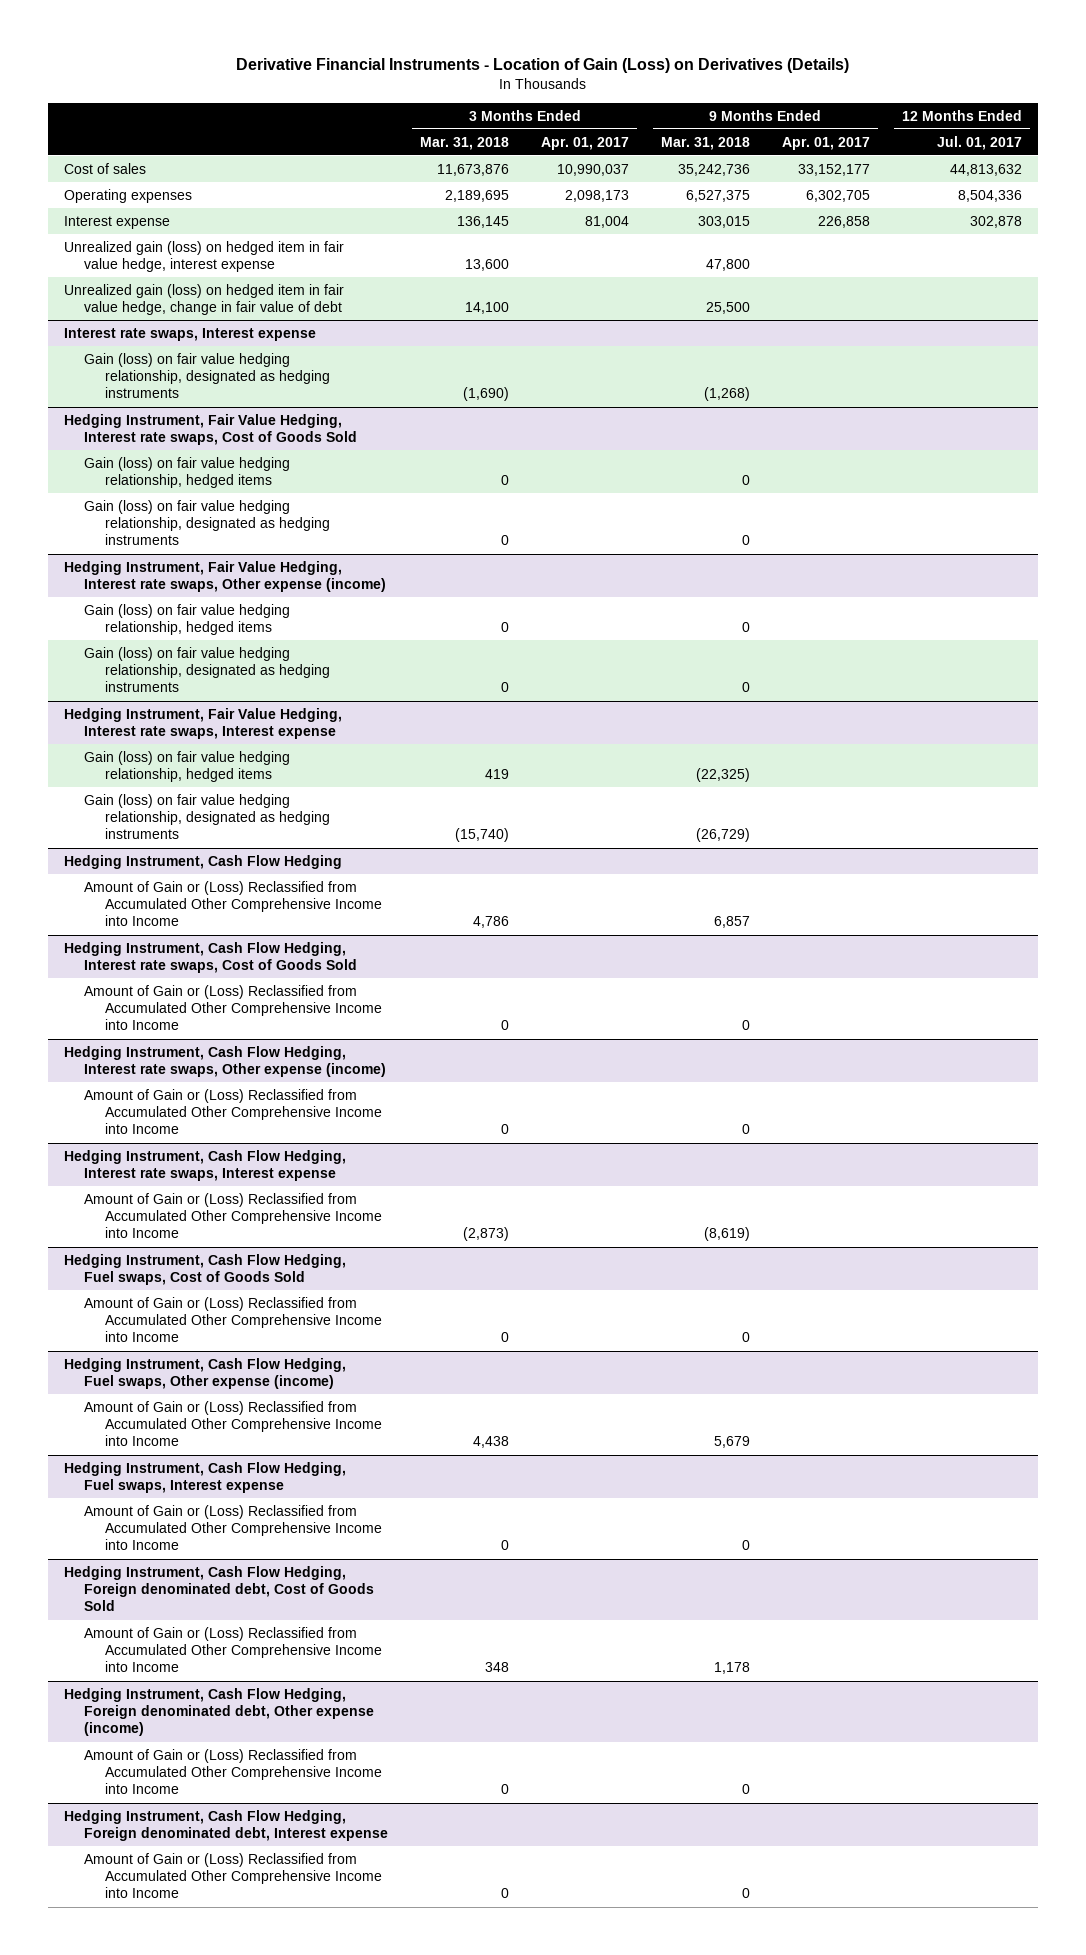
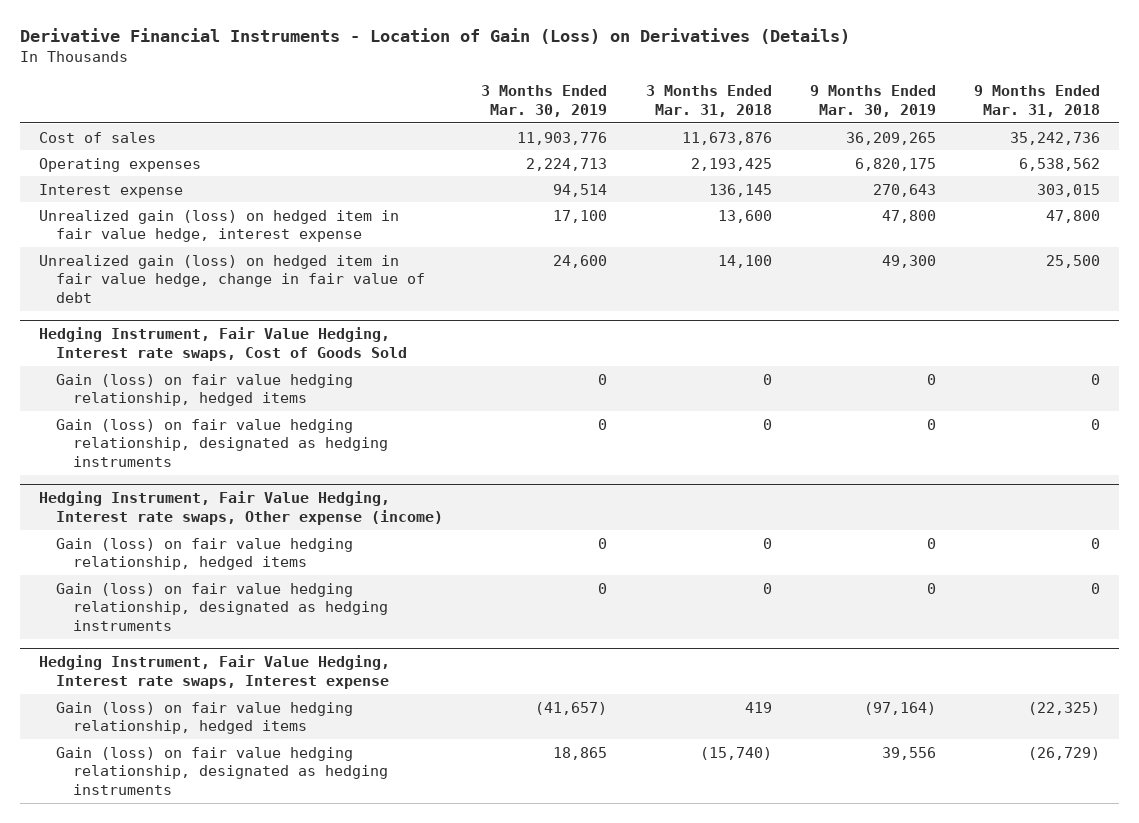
- | 3 Months Ended Mar. 31, 2018 | 3 Months Ended Apr. 01, 2017 | 9 Months Ended Mar. 31, 2018 | 9 Months Ended Apr. 01, 2017 | 12 Months Ended Jul. 01, 2017
+ | 3 Months Ended Mar. 30, 2019 | 3 Months Ended Mar. 31, 2018 | 9 Months Ended Mar. 30, 2019 | 9 Months Ended Mar. 31, 2018
- Operating expenses | 2,189,695 | 2,098,173 | 6,527,375 | 6,302,705 | 8,504,336
+ Operating expenses | 2,224,713 | 2,193,425 | 6,820,175 | 6,538,562
- Interest rate swaps, Interest expense
- Gain (loss) on fair value hedging relationship, designated as hedging instruments | (1,690) | | (1,268) | |
- Hedging Instrument, Cash Flow Hedging
- Amount of Gain or (Loss) Reclassified from Accumulated Other Comprehensive Income into Income | 4,786 | | 6,857 | |
- Hedging Instrument, Cash Flow Hedging, Interest rate swaps, Cost of Goods Sold
- Amount of Gain or (Loss) Reclassified from Accumulated Other Comprehensive Income into Income | 0 | | 0 | |
- Hedging Instrument, Cash Flow Hedging, Interest rate swaps, Other expense (income)
- Amount of Gain or (Loss) Reclassified from Accumulated Other Comprehensive Income into Income | 0 | | 0 | |
- Hedging Instrument, Cash Flow Hedging, Interest rate swaps, Interest expense
- Amount of Gain or (Loss) Reclassified from Accumulated Other Comprehensive Income into Income | (2,873) | | (8,619) | |
- Hedging Instrument, Cash Flow Hedging, Fuel swaps, Cost of Goods Sold
- Amount of Gain or (Loss) Reclassified from Accumulated Other Comprehensive Income into Income | 0 | | 0 | |
- Hedging Instrument, Cash Flow Hedging, Fuel swaps, Other expense (income)
- Amount of Gain or (Loss) Reclassified from Accumulated Other Comprehensive Income into Income | 4,438 | | 5,679 | |
- Hedging Instrument, Cash Flow Hedging, Fuel swaps, Interest expense
- Amount of Gain or (Loss) Reclassified from Accumulated Other Comprehensive Income into Income | 0 | | 0 | |
- Hedging Instrument, Cash Flow Hedging, Foreign denominated debt, Cost of Goods Sold
- Amount of Gain or (Loss) Reclassified from Accumulated Other Comprehensive Income into Income | 348 | | 1,178 | |
- Hedging Instrument, Cash Flow Hedging, Foreign denominated debt, Other expense (income)
- Amount of Gain or (Loss) Reclassified from Accumulated Other Comprehensive Income into Income | 0 | | 0 | |
- Hedging Instrument, Cash Flow Hedging, Foreign denominated debt, Interest expense
- Amount of Gain or (Loss) Reclassified from Accumulated Other Comprehensive Income into Income | 0 | | 0 | |

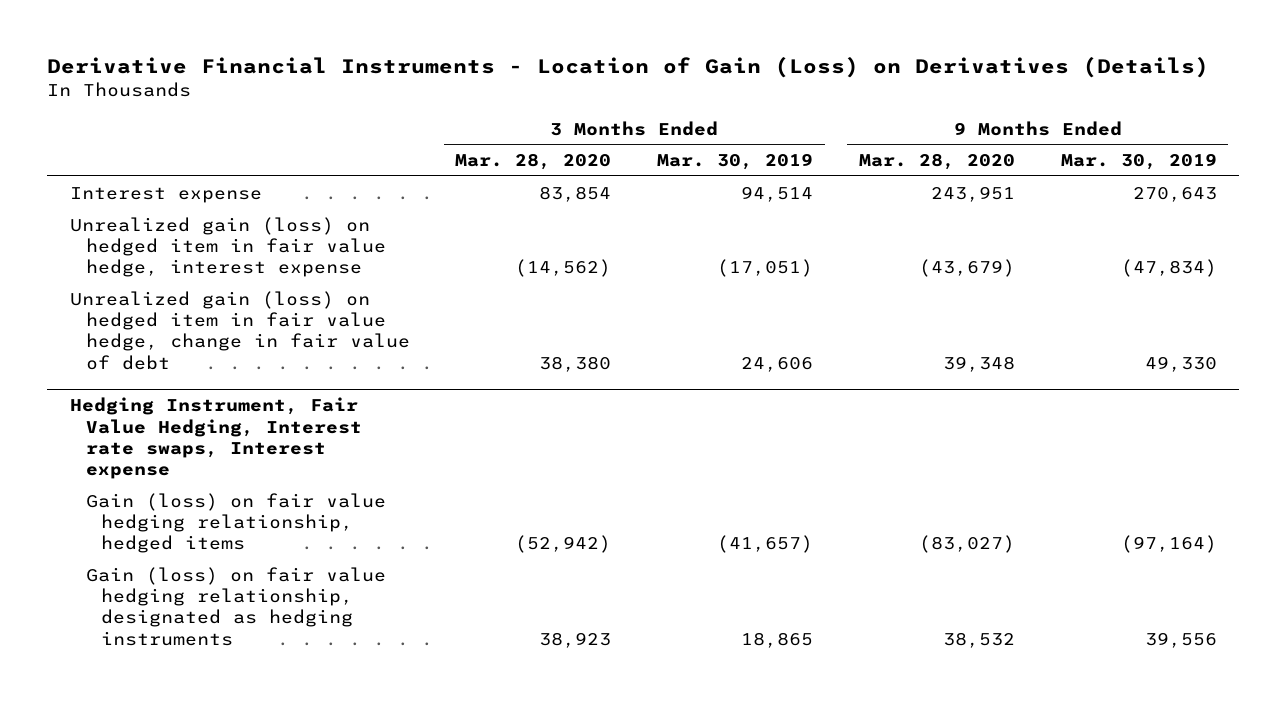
- | 3 Months Ended Mar. 30, 2019 | 3 Months Ended Mar. 31, 2018 | 9 Months Ended Mar. 30, 2019 | 9 Months Ended Mar. 31, 2018
+ | 3 Months Ended Mar. 28, 2020 | 3 Months Ended Mar. 30, 2019 | 9 Months Ended Mar. 28, 2020 | 9 Months Ended Mar. 30, 2019
- Cost of sales | 11,903,776 | 11,673,876 | 36,209,265 | 35,242,736
- Operating expenses | 2,224,713 | 2,193,425 | 6,820,175 | 6,538,562
- Unrealized gain (loss) on hedged item in fair value hedge, interest expense | 17,100 | 13,600 | 47,800 | 47,800
- Unrealized gain (loss) on hedged item in fair value hedge, change in fair value of debt | 24,600 | 14,100 | 49,300 | 25,500
- Hedging Instrument, Fair Value Hedging, Interest rate swaps, Cost of Goods Sold
- Gain (loss) on fair value hedging relationship, hedged items | 0 | 0 | 0 | 0
- Gain (loss) on fair value hedging relationship, designated as hedging instruments | 0 | 0 | 0 | 0
- Hedging Instrument, Fair Value Hedging, Interest rate swaps, Other expense (income)
- Gain (loss) on fair value hedging relationship, hedged items | 0 | 0 | 0 | 0
- Gain (loss) on fair value hedging relationship, designated as hedging instruments | 0 | 0 | 0 | 0
+ Unrealized gain (loss) on hedged item in fair value hedge, interest expense | (14,562) | (17,051) | (43,679) | (47,834)
+ Unrealized gain (loss) on hedged item in fair value hedge, change in fair value of debt | 38,380 | 24,606 | 39,348 | 49,330

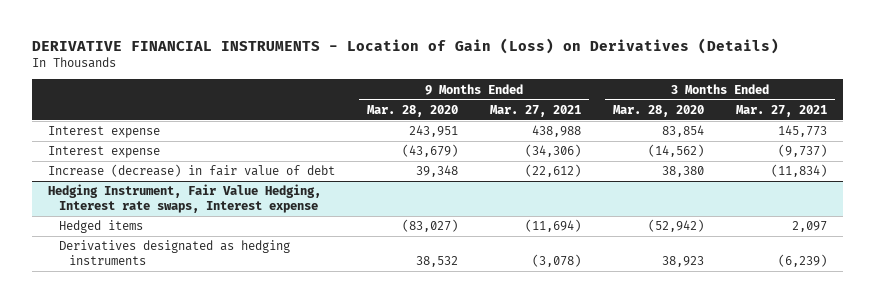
- Derivative Financial Instruments - Location of Gain (Loss) on Derivatives (Details)
+ DERIVATIVE FINANCIAL INSTRUMENTS - Location of Gain (Loss) on Derivatives (Details)
- | 3 Months Ended Mar. 28, 2020 | 3 Months Ended Mar. 30, 2019 | 9 Months Ended Mar. 28, 2020 | 9 Months Ended Mar. 30, 2019
+ | 9 Months Ended Mar. 28, 2020 | 9 Months Ended Mar. 27, 2021 | 3 Months Ended Mar. 28, 2020 | 3 Months Ended Mar. 27, 2021
- Unrealized gain (loss) on hedged item in fair value hedge, interest expense | (14,562) | (17,051) | (43,679) | (47,834)
- Unrealized gain (loss) on hedged item in fair value hedge, change in fair value of debt | 38,380 | 24,606 | 39,348 | 49,330
+ Interest expense | (43,679) | (34,306) | (14,562) | (9,737)
+ Increase (decrease) in fair value of debt | 39,348 | (22,612) | 38,380 | (11,834)
@ Hedging Instrument, Fair Value Hedging, Interest rate swaps, Interest expense
- Gain (loss) on fair value hedging relationship, hedged items | (52,942) | (41,657) | (83,027) | (97,164)
- Gain (loss) on fair value hedging relationship, designated as hedging instruments | 38,923 | 18,865 | 38,532 | 39,556
+ Hedged items | (83,027) | (11,694) | (52,942) | 2,097
+ Derivatives designated as hedging instruments | 38,532 | (3,078) | 38,923 | (6,239)

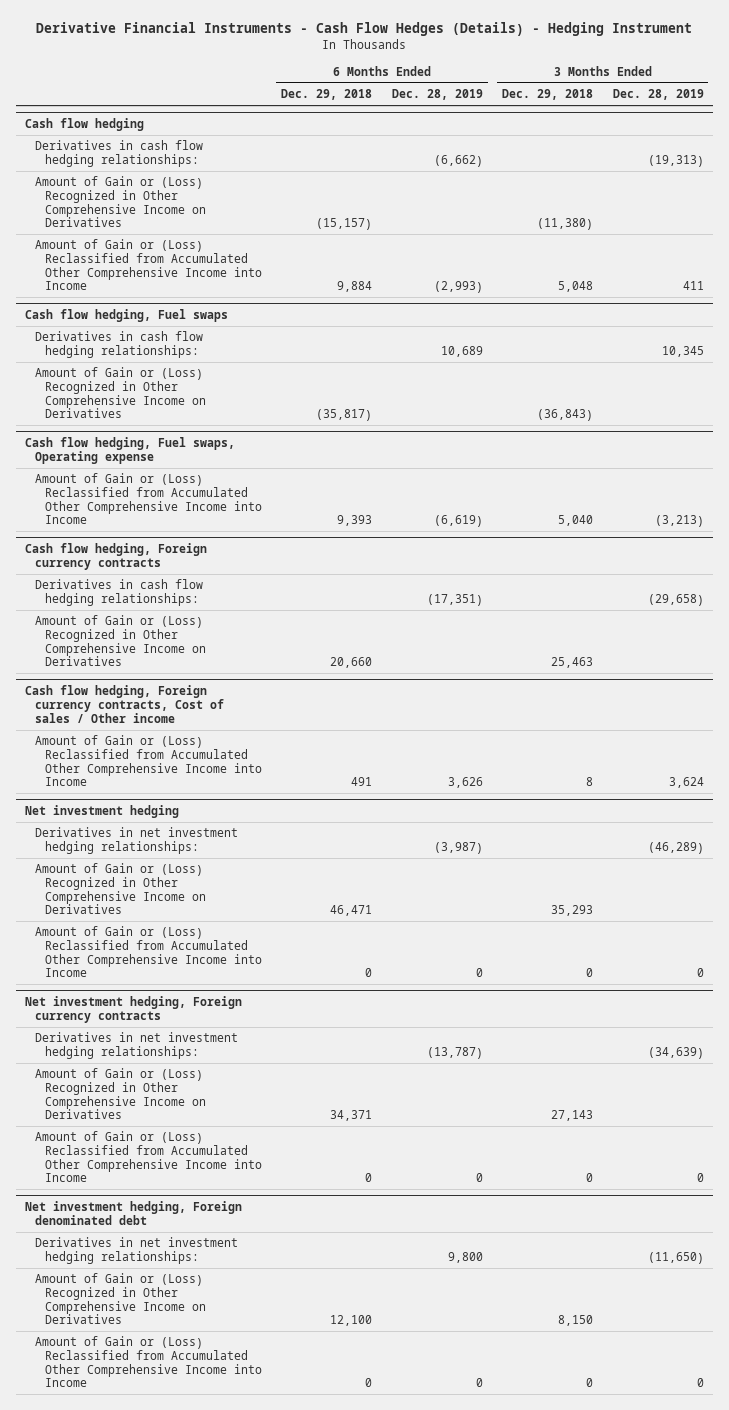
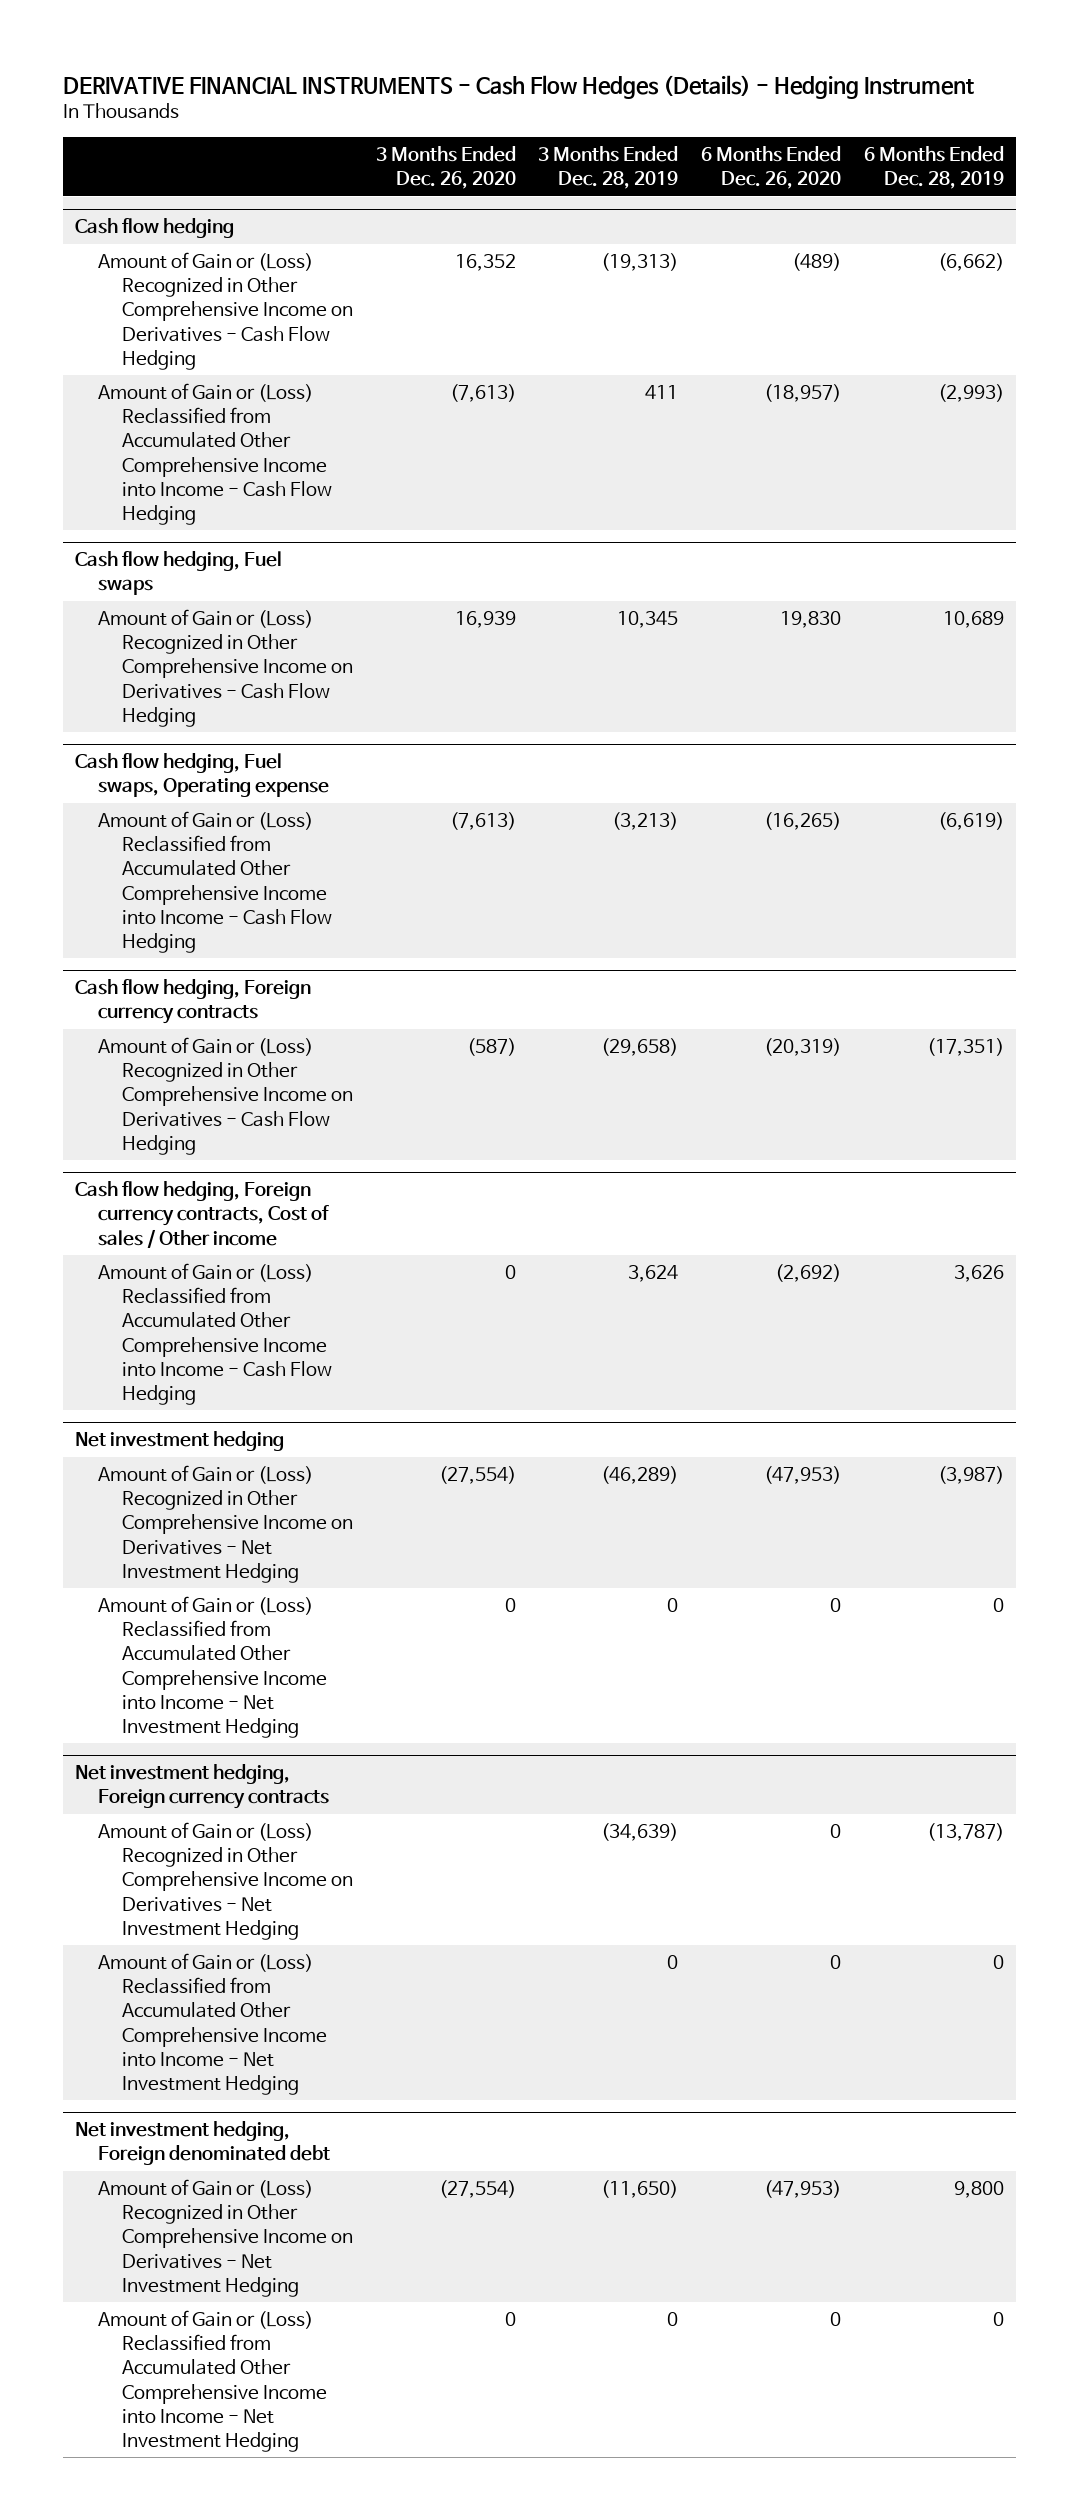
- Derivative Financial Instruments - Cash Flow Hedges (Details) - Hedging Instrument
+ DERIVATIVE FINANCIAL INSTRUMENTS - Cash Flow Hedges (Details) - Hedging Instrument
- | 6 Months Ended Dec. 29, 2018 | 6 Months Ended Dec. 28, 2019 | 3 Months Ended Dec. 29, 2018 | 3 Months Ended Dec. 28, 2019
+ | 3 Months Ended Dec. 26, 2020 | 3 Months Ended Dec. 28, 2019 | 6 Months Ended Dec. 26, 2020 | 6 Months Ended Dec. 28, 2019
@ Cash flow hedging
- Derivatives in cash flow hedging relationships: | | (6,662) | | (19,313)
- Amount of Gain or (Loss) Recognized in Other Comprehensive Income on Derivatives | (15,157) | | (11,380) |
- Amount of Gain or (Loss) Reclassified from Accumulated Other Comprehensive Income into Income | 9,884 | (2,993) | 5,048 | 411
+ Amount of Gain or (Loss) Recognized in Other Comprehensive Income on Derivatives - Cash Flow Hedging | 16,352 | (19,313) | (489) | (6,662)
+ Amount of Gain or (Loss) Reclassified from Accumulated Other Comprehensive Income into Income - Cash Flow Hedging | (7,613) | 411 | (18,957) | (2,993)
@ Cash flow hedging, Fuel swaps
- Derivatives in cash flow hedging relationships: | | 10,689 | | 10,345
- Amount of Gain or (Loss) Recognized in Other Comprehensive Income on Derivatives | (35,817) | | (36,843) |
+ Amount of Gain or (Loss) Recognized in Other Comprehensive Income on Derivatives - Cash Flow Hedging | 16,939 | 10,345 | 19,830 | 10,689
@ Cash flow hedging, Fuel swaps, Operating expense
- Amount of Gain or (Loss) Reclassified from Accumulated Other Comprehensive Income into Income | 9,393 | (6,619) | 5,040 | (3,213)
+ Amount of Gain or (Loss) Reclassified from Accumulated Other Comprehensive Income into Income - Cash Flow Hedging | (7,613) | (3,213) | (16,265) | (6,619)
@ Cash flow hedging, Foreign currency contracts
- Derivatives in cash flow hedging relationships: | | (17,351) | | (29,658)
- Amount of Gain or (Loss) Recognized in Other Comprehensive Income on Derivatives | 20,660 | | 25,463 |
+ Amount of Gain or (Loss) Recognized in Other Comprehensive Income on Derivatives - Cash Flow Hedging | (587) | (29,658) | (20,319) | (17,351)
@ Cash flow hedging, Foreign currency contracts, Cost of sales / Other income
- Amount of Gain or (Loss) Reclassified from Accumulated Other Comprehensive Income into Income | 491 | 3,626 | 8 | 3,624
+ Amount of Gain or (Loss) Reclassified from Accumulated Other Comprehensive Income into Income - Cash Flow Hedging | 0 | 3,624 | (2,692) | 3,626
@ Net investment hedging
- Derivatives in net investment hedging relationships: | | (3,987) | | (46,289)
- Amount of Gain or (Loss) Recognized in Other Comprehensive Income on Derivatives | 46,471 | | 35,293 |
- Amount of Gain or (Loss) Reclassified from Accumulated Other Comprehensive Income into Income | 0 | 0 | 0 | 0
+ Amount of Gain or (Loss) Recognized in Other Comprehensive Income on Derivatives - Net Investment Hedging | (27,554) | (46,289) | (47,953) | (3,987)
+ Amount of Gain or (Loss) Reclassified from Accumulated Other Comprehensive Income into Income - Net Investment Hedging | 0 | 0 | 0 | 0
@ Net investment hedging, Foreign currency contracts
- Derivatives in net investment hedging relationships: | | (13,787) | | (34,639)
- Amount of Gain or (Loss) Recognized in Other Comprehensive Income on Derivatives | 34,371 | | 27,143 |
- Amount of Gain or (Loss) Reclassified from Accumulated Other Comprehensive Income into Income | 0 | 0 | 0 | 0
+ Amount of Gain or (Loss) Recognized in Other Comprehensive Income on Derivatives - Net Investment Hedging | | (34,639) | 0 | (13,787)
+ Amount of Gain or (Loss) Reclassified from Accumulated Other Comprehensive Income into Income - Net Investment Hedging | | 0 | 0 | 0
@ Net investment hedging, Foreign denominated debt
- Derivatives in net investment hedging relationships: | | 9,800 | | (11,650)
- Amount of Gain or (Loss) Recognized in Other Comprehensive Income on Derivatives | 12,100 | | 8,150 |
- Amount of Gain or (Loss) Reclassified from Accumulated Other Comprehensive Income into Income | 0 | 0 | 0 | 0
+ Amount of Gain or (Loss) Recognized in Other Comprehensive Income on Derivatives - Net Investment Hedging | (27,554) | (11,650) | (47,953) | 9,800
+ Amount of Gain or (Loss) Reclassified from Accumulated Other Comprehensive Income into Income - Net Investment Hedging | 0 | 0 | 0 | 0

